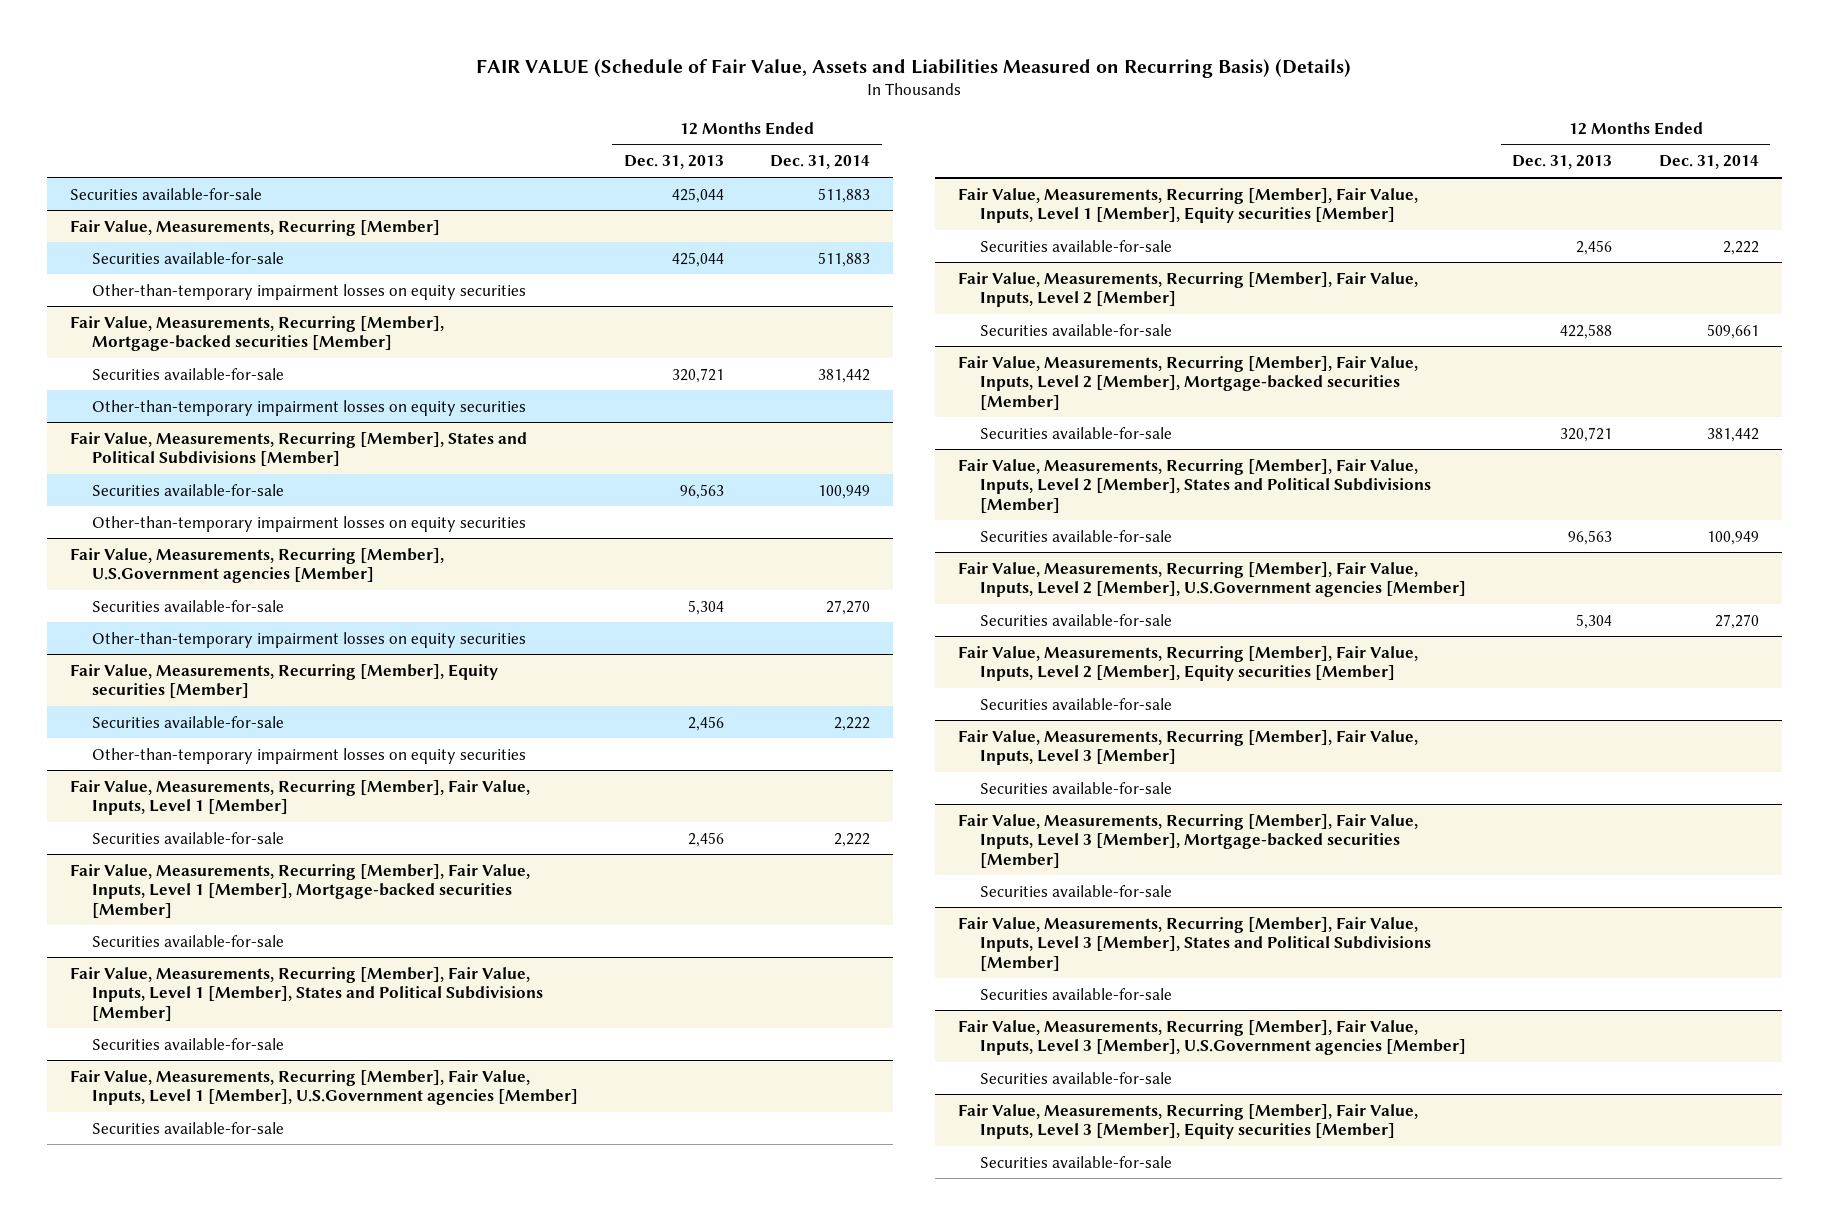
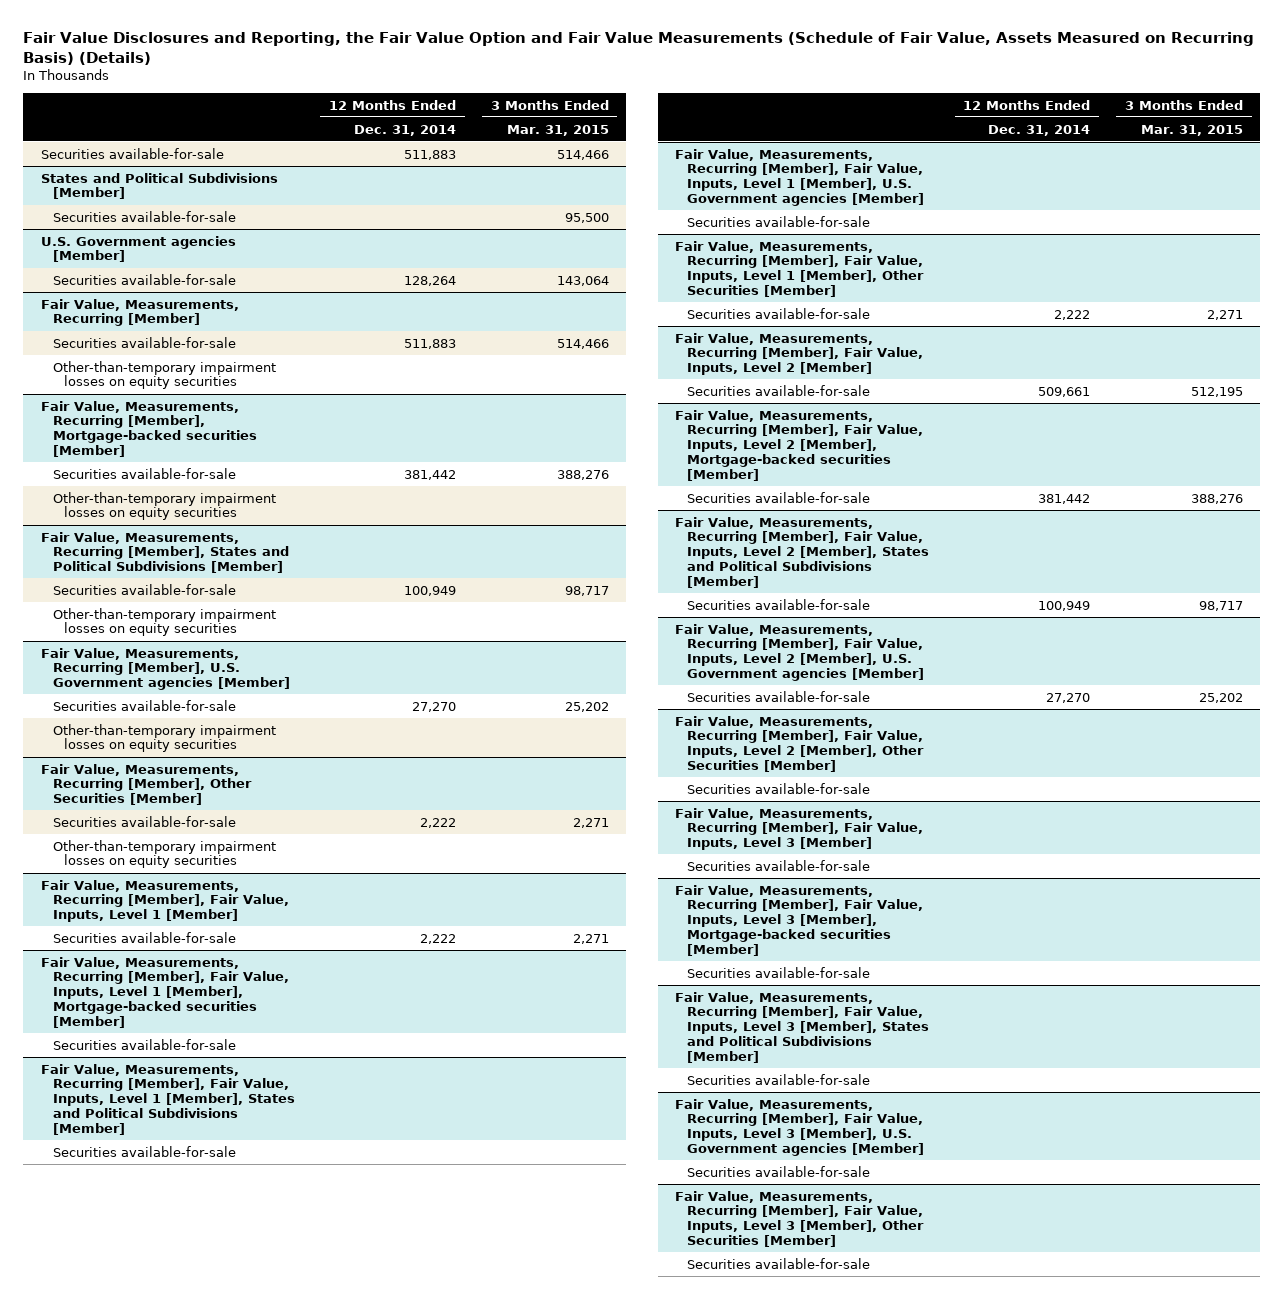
- FAIR VALUE (Schedule of Fair Value, Assets and Liabilities Measured on Recurring Basis) (Details)
+ Fair Value Disclosures and Reporting, the Fair Value Option and Fair Value Measurements (Schedule of Fair Value, Assets Measured on Recurring Basis) (Details)
- | 12 Months Ended Dec. 31, 2013 | 12 Months Ended Dec. 31, 2014
+ | 12 Months Ended Dec. 31, 2014 | 3 Months Ended Mar. 31, 2015
+ States and Political Subdivisions [Member]
+ Securities available-for-sale | | 95,500
+ U.S. Government agencies [Member]
+ Securities available-for-sale | 128,264 | 143,064
- Fair Value, Measurements, Recurring [Member], U.S.Government agencies [Member]
+ Fair Value, Measurements, Recurring [Member], U.S. Government agencies [Member]
- Fair Value, Measurements, Recurring [Member], Equity securities [Member]
+ Fair Value, Measurements, Recurring [Member], Other Securities [Member]
- Fair Value, Measurements, Recurring [Member], Fair Value, Inputs, Level 1 [Member], U.S.Government agencies [Member]
+ Fair Value, Measurements, Recurring [Member], Fair Value, Inputs, Level 1 [Member], U.S. Government agencies [Member]
- Fair Value, Measurements, Recurring [Member], Fair Value, Inputs, Level 1 [Member], Equity securities [Member]
+ Fair Value, Measurements, Recurring [Member], Fair Value, Inputs, Level 1 [Member], Other Securities [Member]
- Fair Value, Measurements, Recurring [Member], Fair Value, Inputs, Level 2 [Member], U.S.Government agencies [Member]
+ Fair Value, Measurements, Recurring [Member], Fair Value, Inputs, Level 2 [Member], U.S. Government agencies [Member]
- Fair Value, Measurements, Recurring [Member], Fair Value, Inputs, Level 2 [Member], Equity securities [Member]
+ Fair Value, Measurements, Recurring [Member], Fair Value, Inputs, Level 2 [Member], Other Securities [Member]
- Fair Value, Measurements, Recurring [Member], Fair Value, Inputs, Level 3 [Member], U.S.Government agencies [Member]
+ Fair Value, Measurements, Recurring [Member], Fair Value, Inputs, Level 3 [Member], U.S. Government agencies [Member]
- Fair Value, Measurements, Recurring [Member], Fair Value, Inputs, Level 3 [Member], Equity securities [Member]
+ Fair Value, Measurements, Recurring [Member], Fair Value, Inputs, Level 3 [Member], Other Securities [Member]

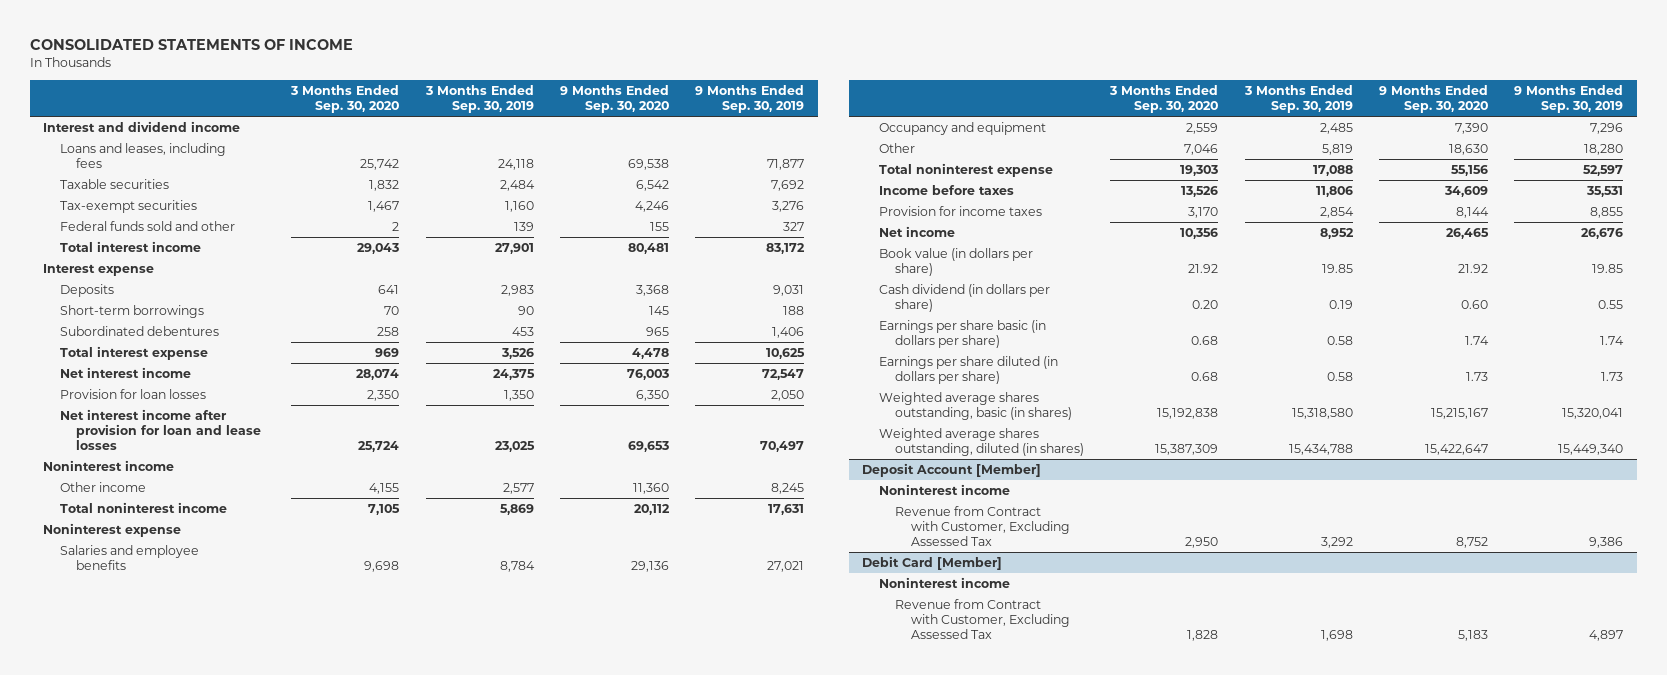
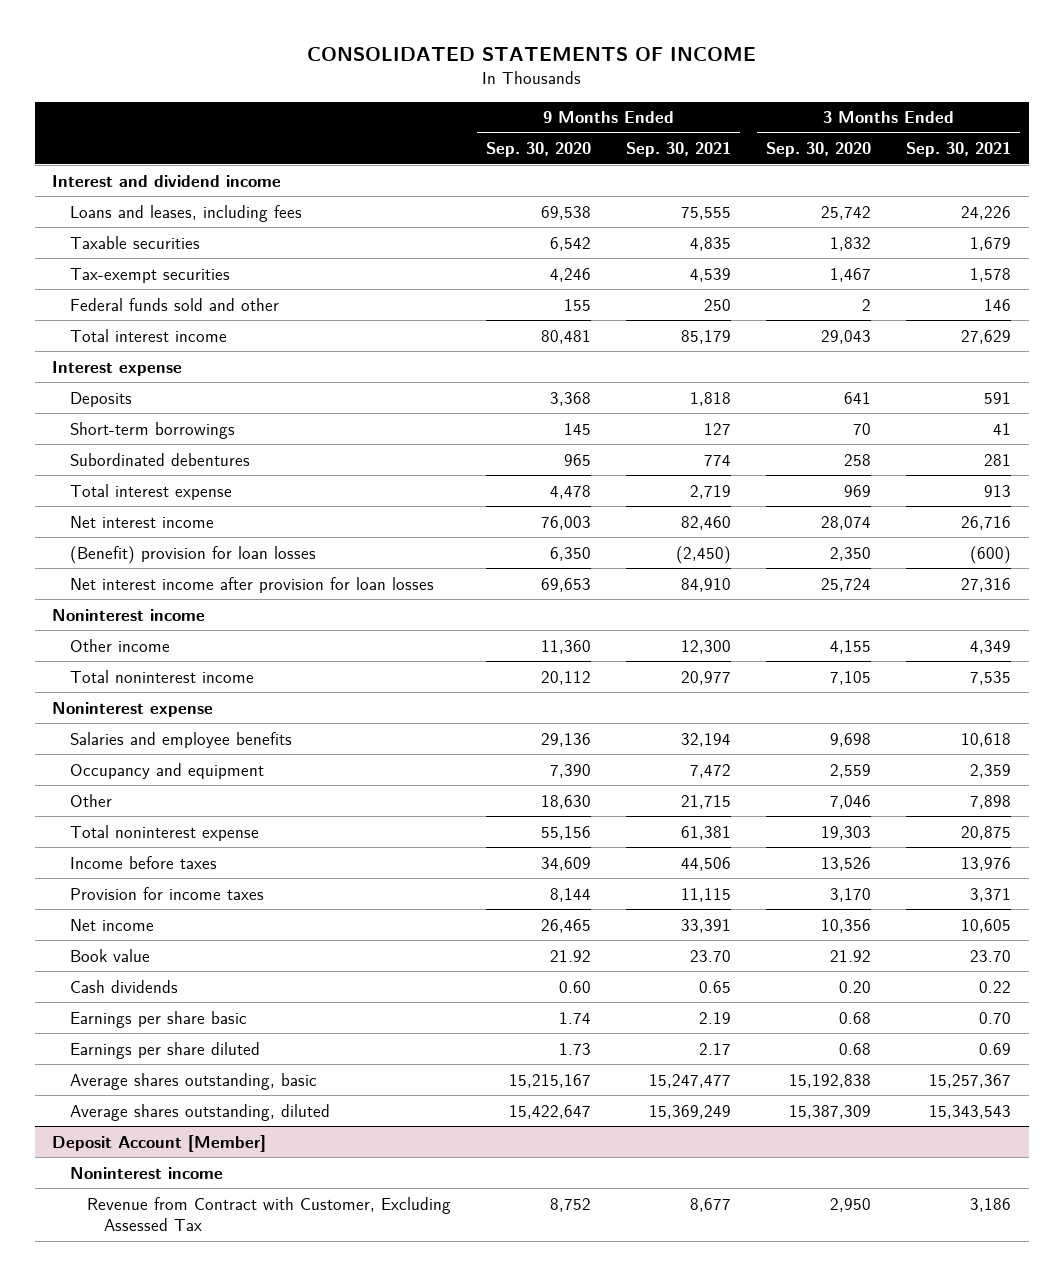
- | 3 Months Ended Sep. 30, 2020 | 3 Months Ended Sep. 30, 2019 | 9 Months Ended Sep. 30, 2020 | 9 Months Ended Sep. 30, 2019
+ | 9 Months Ended Sep. 30, 2020 | 9 Months Ended Sep. 30, 2021 | 3 Months Ended Sep. 30, 2020 | 3 Months Ended Sep. 30, 2021
- Provision for loan losses | 2,350 | 1,350 | 6,350 | 2,050
- Net interest income after provision for loan and lease losses | 25,724 | 23,025 | 69,653 | 70,497
+ (Benefit) provision for loan losses | 6,350 | (2,450) | 2,350 | (600)
+ Net interest income after provision for loan losses | 69,653 | 84,910 | 25,724 | 27,316
- Book value (in dollars per share) | 21.92 | 19.85 | 21.92 | 19.85
- Cash dividend (in dollars per share) | 0.20 | 0.19 | 0.60 | 0.55
- Earnings per share basic (in dollars per share) | 0.68 | 0.58 | 1.74 | 1.74
- Earnings per share diluted (in dollars per share) | 0.68 | 0.58 | 1.73 | 1.73
- Weighted average shares outstanding, basic (in shares) | 15,192,838 | 15,318,580 | 15,215,167 | 15,320,041
- Weighted average shares outstanding, diluted (in shares) | 15,387,309 | 15,434,788 | 15,422,647 | 15,449,340
+ Book value | 21.92 | 23.70 | 21.92 | 23.70
+ Cash dividends | 0.60 | 0.65 | 0.20 | 0.22
+ Earnings per share basic | 1.74 | 2.19 | 0.68 | 0.70
+ Earnings per share diluted | 1.73 | 2.17 | 0.68 | 0.69
+ Average shares outstanding, basic | 15,215,167 | 15,247,477 | 15,192,838 | 15,257,367
+ Average shares outstanding, diluted | 15,422,647 | 15,369,249 | 15,387,309 | 15,343,543
- Debit Card [Member]
- Noninterest income
- Revenue from Contract with Customer, Excluding Assessed Tax | 1,828 | 1,698 | 5,183 | 4,897

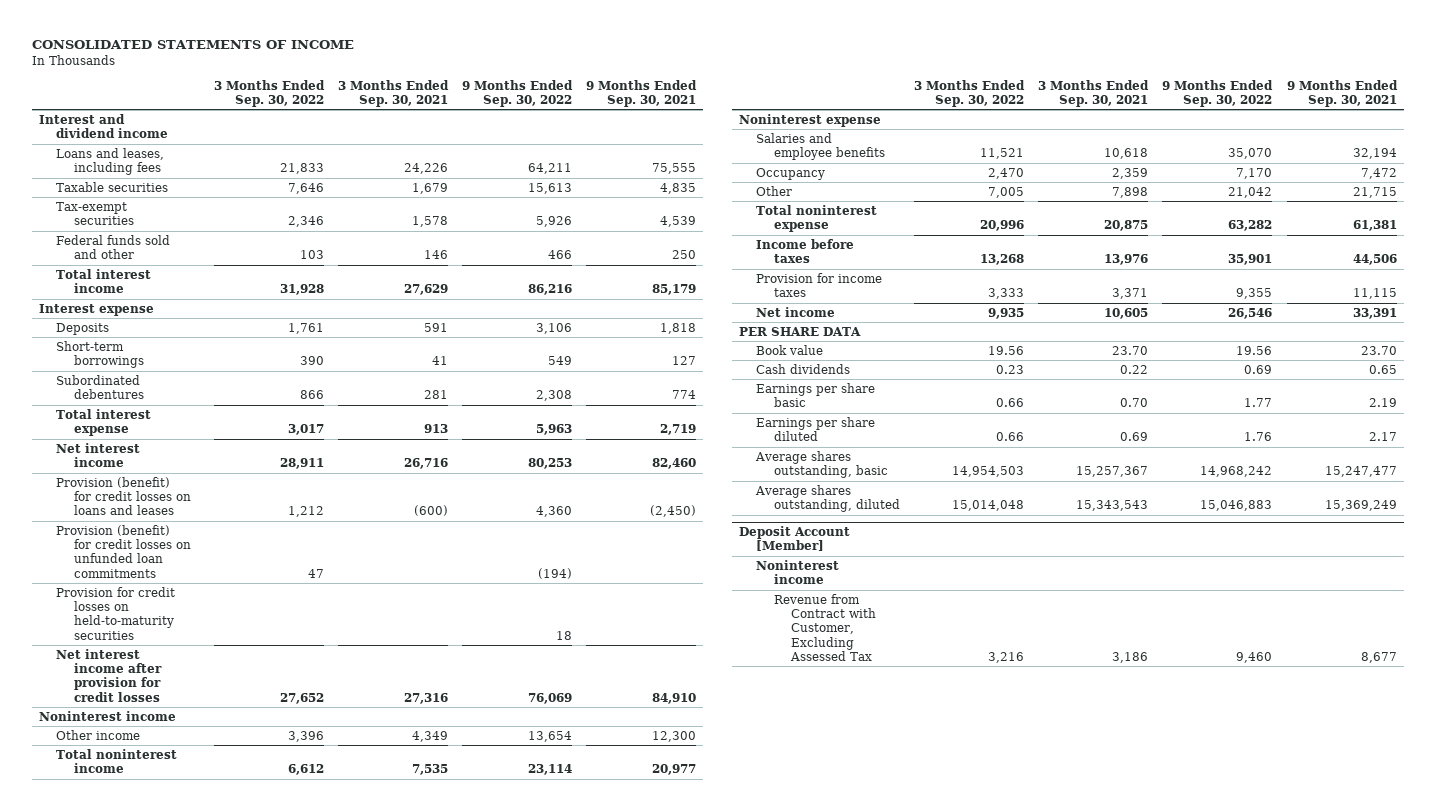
- | 9 Months Ended Sep. 30, 2020 | 9 Months Ended Sep. 30, 2021 | 3 Months Ended Sep. 30, 2020 | 3 Months Ended Sep. 30, 2021
+ | 3 Months Ended Sep. 30, 2022 | 3 Months Ended Sep. 30, 2021 | 9 Months Ended Sep. 30, 2022 | 9 Months Ended Sep. 30, 2021
- (Benefit) provision for loan losses | 6,350 | (2,450) | 2,350 | (600)
- Net interest income after provision for loan losses | 69,653 | 84,910 | 25,724 | 27,316
+ Provision (benefit) for credit losses on loans and leases | 1,212 | (600) | 4,360 | (2,450)
+ Provision (benefit) for credit losses on unfunded loan commitments | 47 | | (194) |
+ Provision for credit losses on held-to-maturity securities | | | 18 |
+ Net interest income after provision for credit losses | 27,652 | 27,316 | 76,069 | 84,910
- Occupancy and equipment | 7,390 | 7,472 | 2,559 | 2,359
+ Occupancy | 2,470 | 2,359 | 7,170 | 7,472
+ PER SHARE DATA

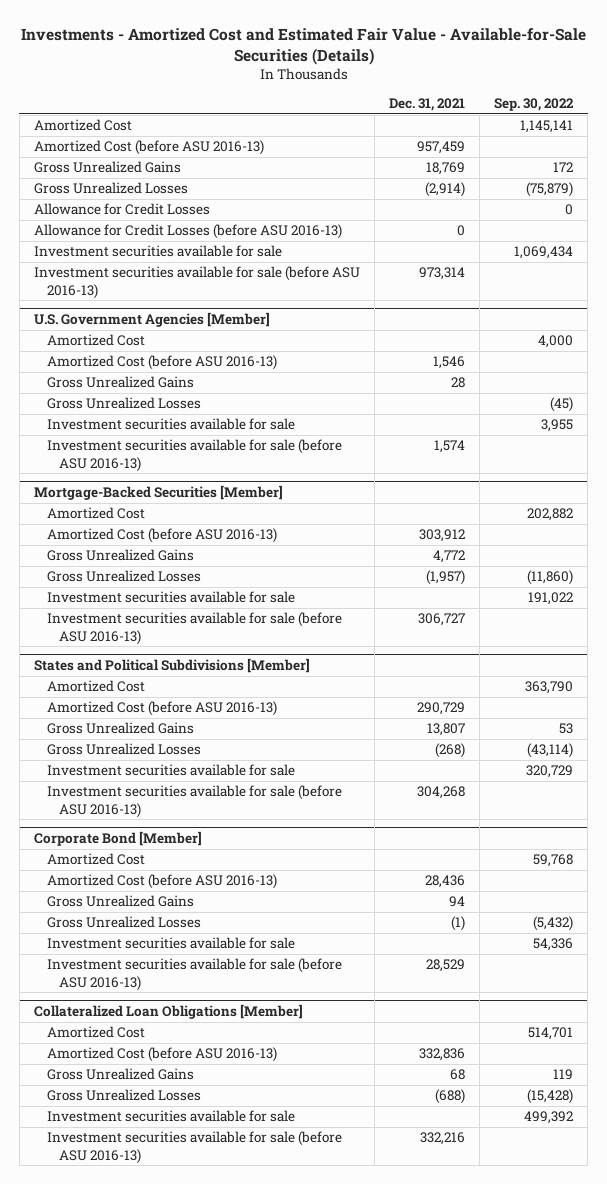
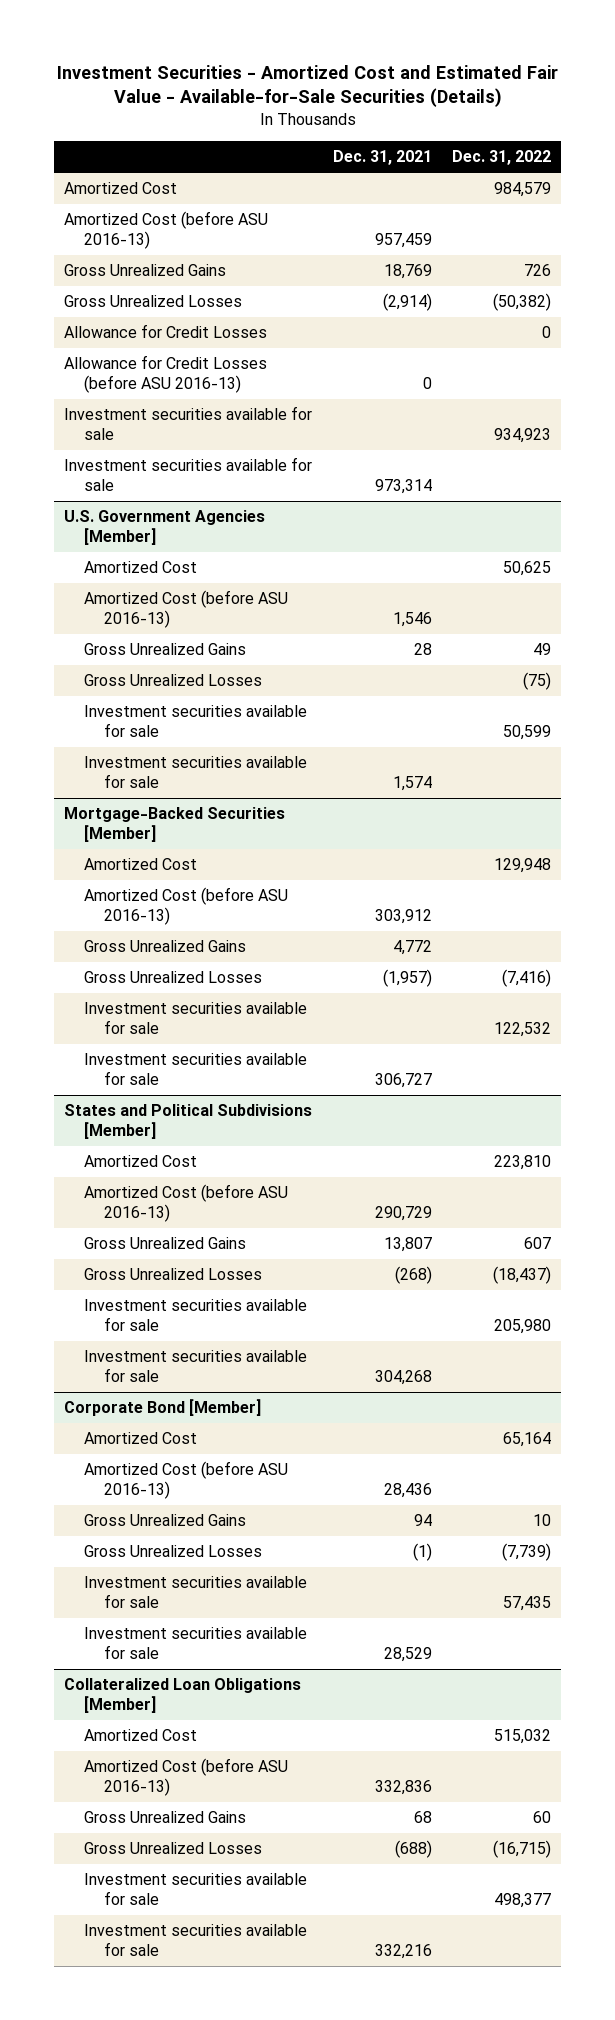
- Investments - Amortized Cost and Estimated Fair Value - Available-for-Sale Securities (Details)
+ Investment Securities - Amortized Cost and Estimated Fair Value - Available-for-Sale Securities (Details)
- | Dec. 31, 2021 | Sep. 30, 2022
+ | Dec. 31, 2021 | Dec. 31, 2022
- Investment securities available for sale (before ASU 2016-13) | 973,314 |
+ Investment securities available for sale | 973,314 |
@ U.S. Government Agencies [Member]
- Investment securities available for sale (before ASU 2016-13) | 1,574 |
+ Investment securities available for sale | 1,574 |
@ Mortgage-Backed Securities [Member]
- Investment securities available for sale (before ASU 2016-13) | 306,727 |
+ Investment securities available for sale | 306,727 |
@ States and Political Subdivisions [Member]
- Investment securities available for sale (before ASU 2016-13) | 304,268 |
+ Investment securities available for sale | 304,268 |
@ Corporate Bond [Member]
- Investment securities available for sale (before ASU 2016-13) | 28,529 |
+ Investment securities available for sale | 28,529 |
@ Collateralized Loan Obligations [Member]
- Investment securities available for sale (before ASU 2016-13) | 332,216 |
+ Investment securities available for sale | 332,216 |

